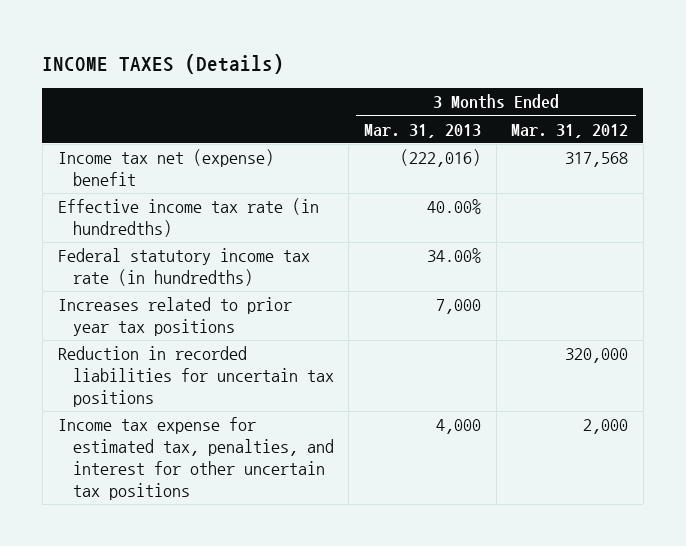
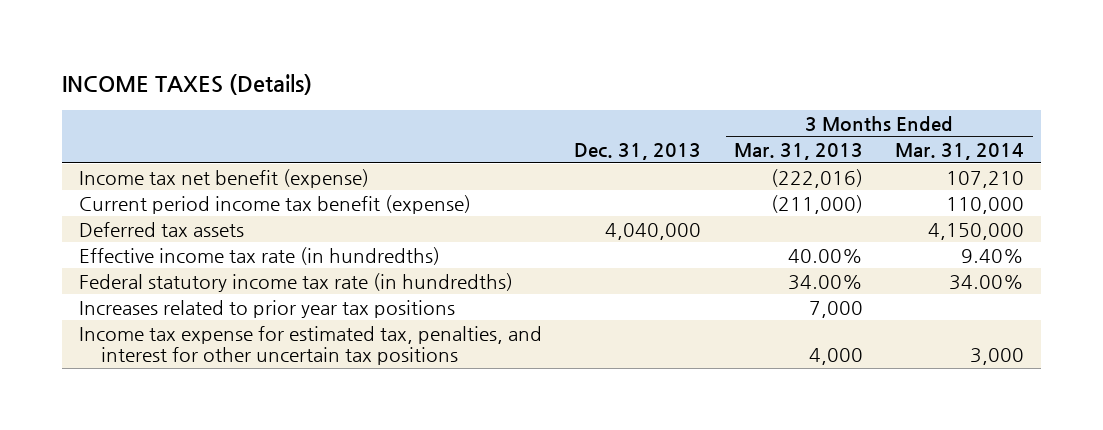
- | 3 Months Ended Mar. 31, 2013 | 3 Months Ended Mar. 31, 2012
+ | Dec. 31, 2013 | 3 Months Ended Mar. 31, 2013 | 3 Months Ended Mar. 31, 2014
- Income tax net (expense) benefit | (222,016) | 317,568
+ Income tax net benefit (expense) | | (222,016) | 107,210
+ Current period income tax benefit (expense) | | (211,000) | 110,000
+ Deferred tax assets | 4,040,000 | | 4,150,000
- Reduction in recorded liabilities for uncertain tax positions | | 320,000

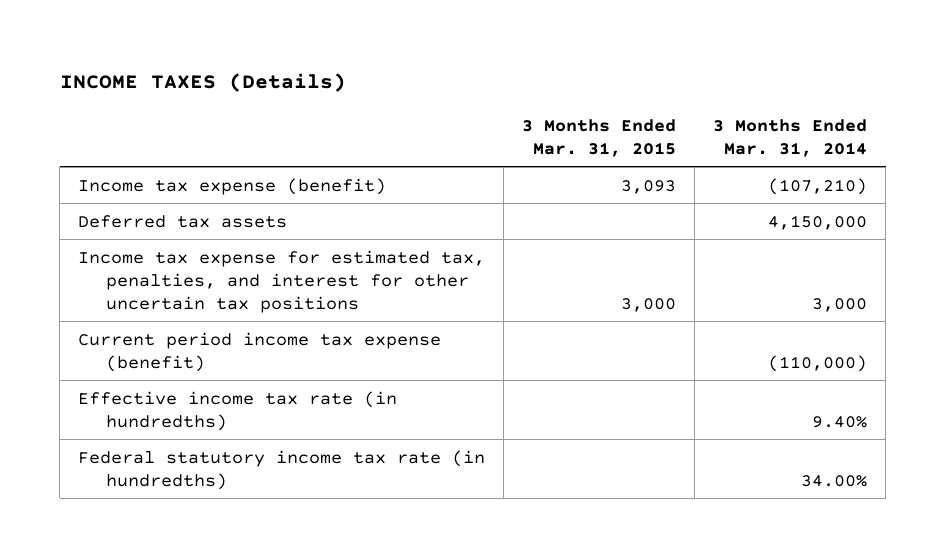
- | Dec. 31, 2013 | 3 Months Ended Mar. 31, 2013 | 3 Months Ended Mar. 31, 2014
+ | 3 Months Ended Mar. 31, 2015 | 3 Months Ended Mar. 31, 2014
- Income tax net benefit (expense) | | (222,016) | 107,210
- Current period income tax benefit (expense) | | (211,000) | 110,000
+ Income tax expense (benefit) | 3,093 | (107,210)
moved up: Income tax expense for estimated tax, penalties, and interest for other uncertain tax positions | 3,000 | 3,000
+ Current period income tax expense (benefit) | | (110,000)
- Increases related to prior year tax positions | | 7,000 |

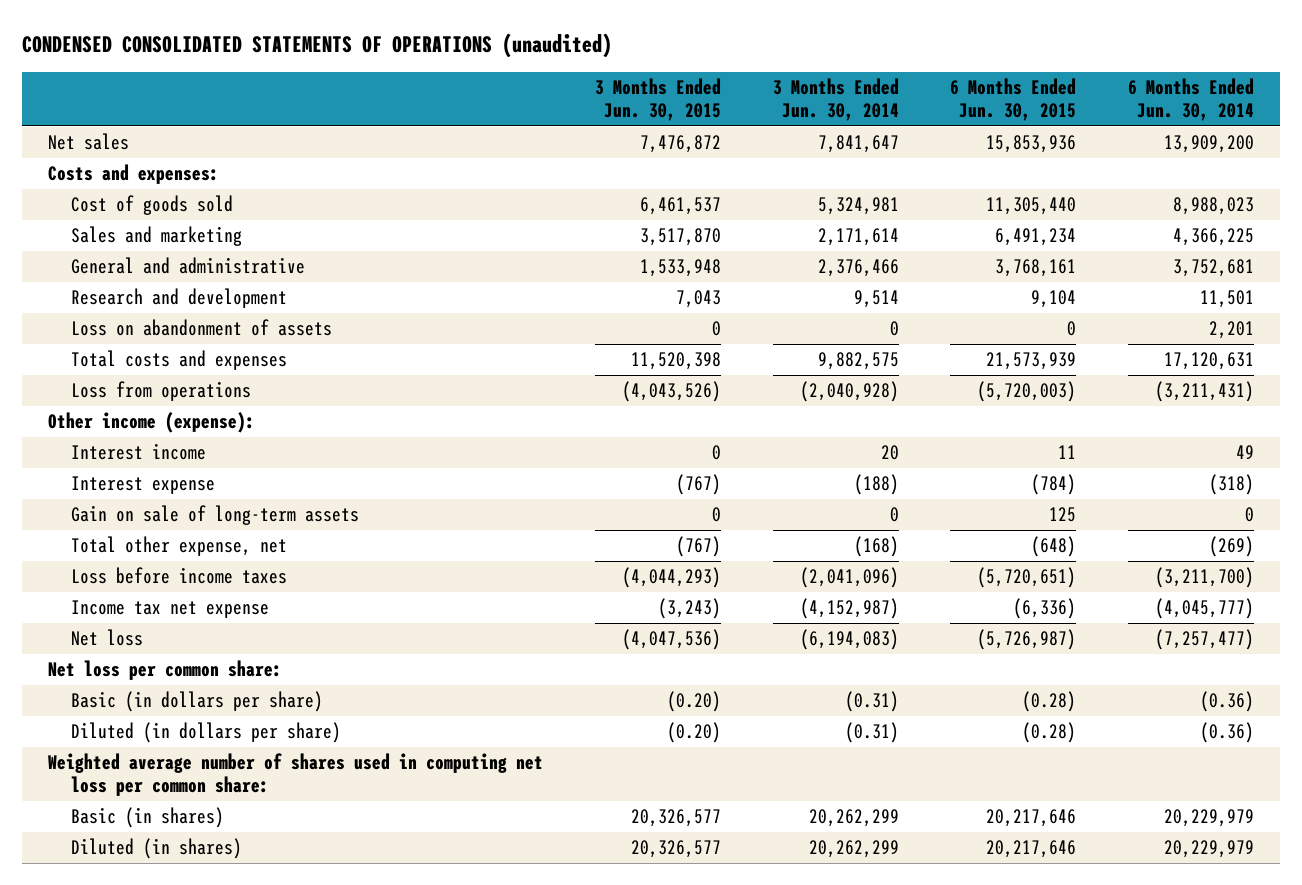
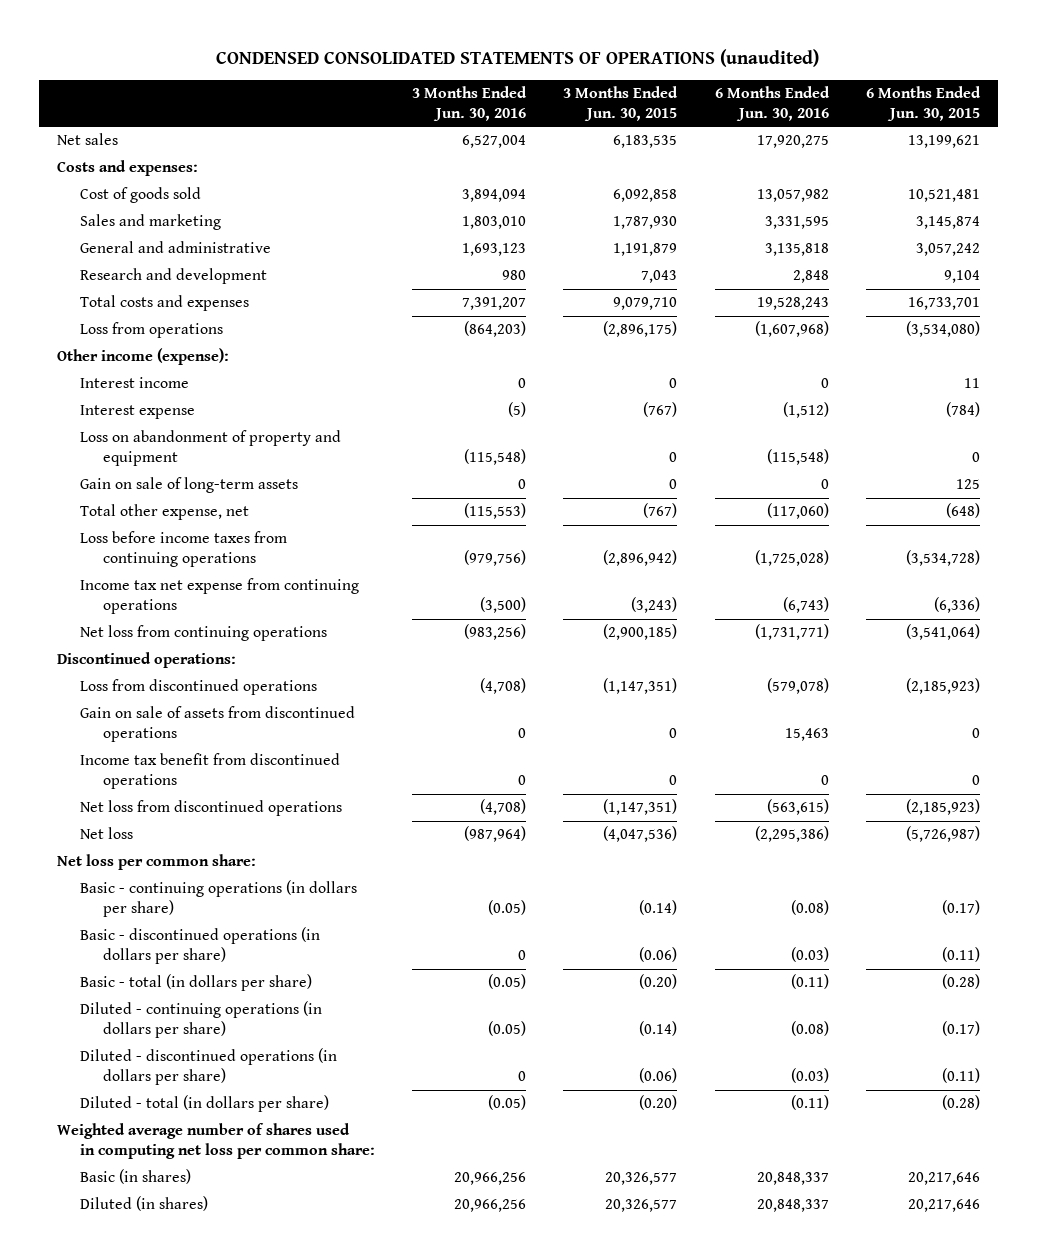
- | 3 Months Ended Jun. 30, 2015 | 3 Months Ended Jun. 30, 2014 | 6 Months Ended Jun. 30, 2015 | 6 Months Ended Jun. 30, 2014
+ | 3 Months Ended Jun. 30, 2016 | 3 Months Ended Jun. 30, 2015 | 6 Months Ended Jun. 30, 2016 | 6 Months Ended Jun. 30, 2015
- Net sales | 7,476,872 | 7,841,647 | 15,853,936 | 13,909,200
+ Net sales | 6,527,004 | 6,183,535 | 17,920,275 | 13,199,621
- Cost of goods sold | 6,461,537 | 5,324,981 | 11,305,440 | 8,988,023
- Sales and marketing | 3,517,870 | 2,171,614 | 6,491,234 | 4,366,225
- General and administrative | 1,533,948 | 2,376,466 | 3,768,161 | 3,752,681
+ Cost of goods sold | 3,894,094 | 6,092,858 | 13,057,982 | 10,521,481
+ Sales and marketing | 1,803,010 | 1,787,930 | 3,331,595 | 3,145,874
+ General and administrative | 1,693,123 | 1,191,879 | 3,135,818 | 3,057,242
- Loss on abandonment of assets | 0 | 0 | 0 | 2,201
- Total costs and expenses | 11,520,398 | 9,882,575 | 21,573,939 | 17,120,631
- Loss from operations | (4,043,526) | (2,040,928) | (5,720,003) | (3,211,431)
+ Total costs and expenses | 7,391,207 | 9,079,710 | 19,528,243 | 16,733,701
+ Loss from operations | (864,203) | (2,896,175) | (1,607,968) | (3,534,080)
+ Loss on abandonment of property and equipment | (115,548) | 0 | (115,548) | 0
- Loss before income taxes | (4,044,293) | (2,041,096) | (5,720,651) | (3,211,700)
- Income tax net expense | (3,243) | (4,152,987) | (6,336) | (4,045,777)
+ Loss before income taxes from continuing operations | (979,756) | (2,896,942) | (1,725,028) | (3,534,728)
+ Income tax net expense from continuing operations | (3,500) | (3,243) | (6,743) | (6,336)
+ Net loss from continuing operations | (983,256) | (2,900,185) | (1,731,771) | (3,541,064)
+ Discontinued operations:
+ Loss from discontinued operations | (4,708) | (1,147,351) | (579,078) | (2,185,923)
+ Gain on sale of assets from discontinued operations | 0 | 0 | 15,463 | 0
+ Income tax benefit from discontinued operations | 0 | 0 | 0 | 0
+ Net loss from discontinued operations | (4,708) | (1,147,351) | (563,615) | (2,185,923)
- Basic (in dollars per share) | (0.20) | (0.31) | (0.28) | (0.36)
- Diluted (in dollars per share) | (0.20) | (0.31) | (0.28) | (0.36)
+ Basic - continuing operations (in dollars per share) | (0.05) | (0.14) | (0.08) | (0.17)
+ Basic - discontinued operations (in dollars per share) | 0 | (0.06) | (0.03) | (0.11)
+ Basic - total (in dollars per share) | (0.05) | (0.20) | (0.11) | (0.28)
+ Diluted - continuing operations (in dollars per share) | (0.05) | (0.14) | (0.08) | (0.17)
+ Diluted - discontinued operations (in dollars per share) | 0 | (0.06) | (0.03) | (0.11)
+ Diluted - total (in dollars per share) | (0.05) | (0.20) | (0.11) | (0.28)

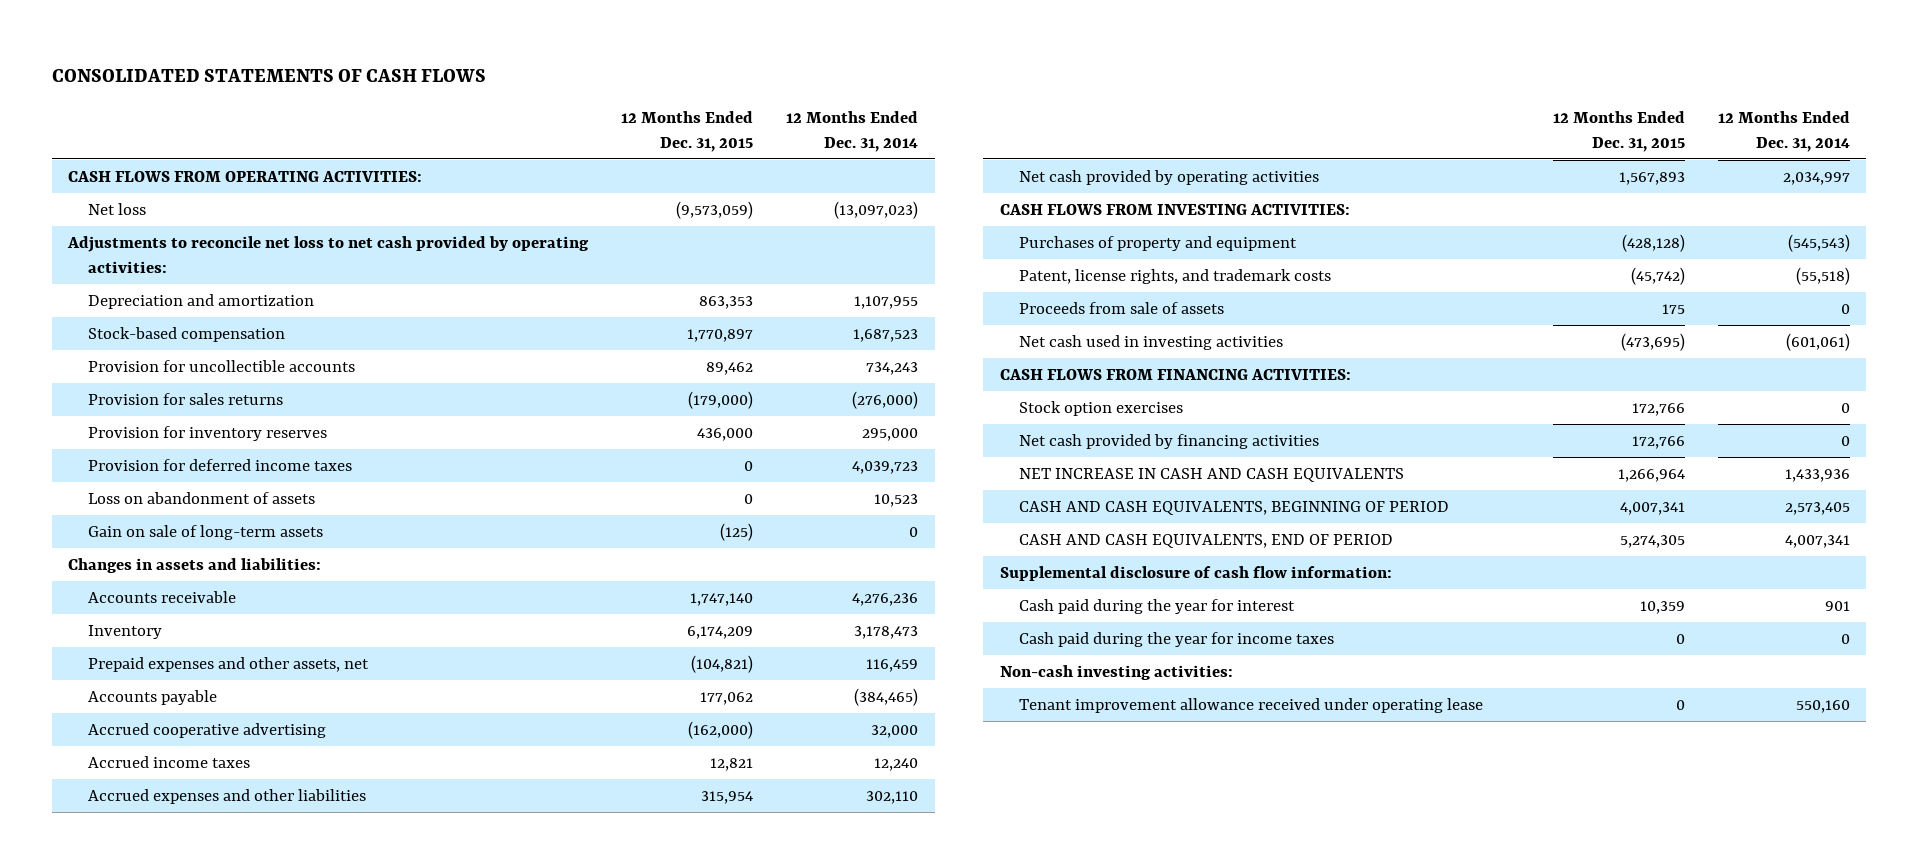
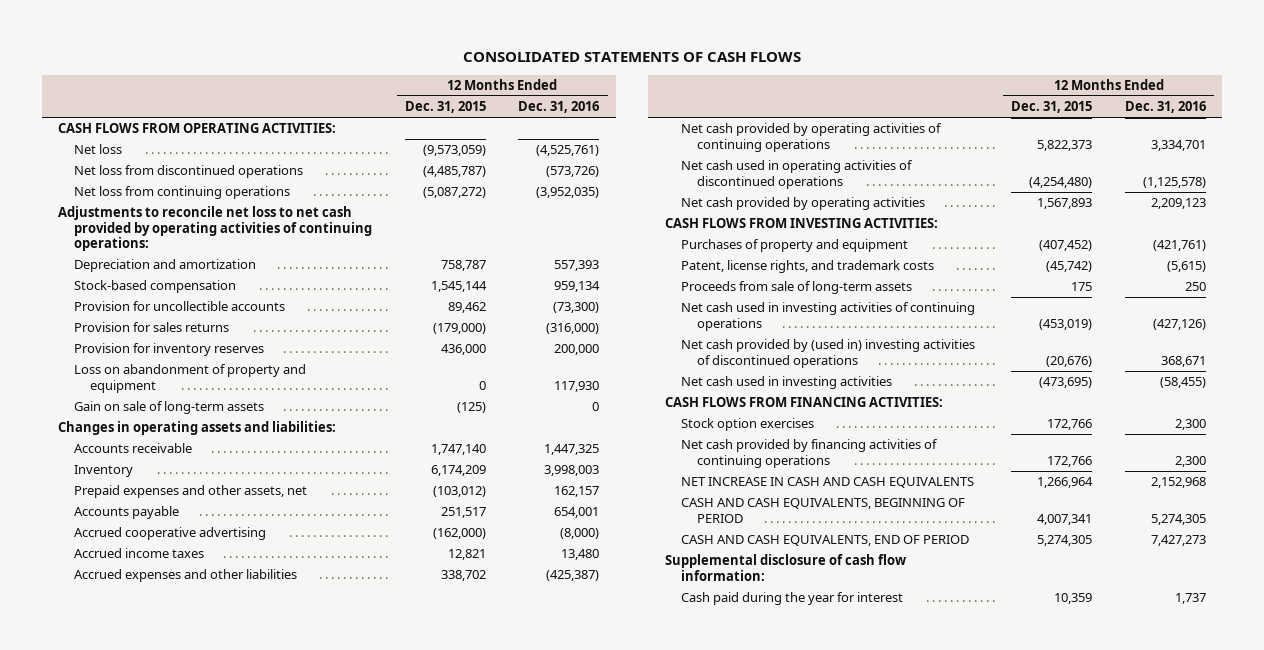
- | 12 Months Ended Dec. 31, 2015 | 12 Months Ended Dec. 31, 2014
+ | 12 Months Ended Dec. 31, 2015 | 12 Months Ended Dec. 31, 2016
- Adjustments to reconcile net loss to net cash provided by operating activities:
- Depreciation and amortization | 863,353 | 1,107,955
- Stock-based compensation | 1,770,897 | 1,687,523
+ Net loss from discontinued operations | (4,485,787) | (573,726)
+ Net loss from continuing operations | (5,087,272) | (3,952,035)
+ Adjustments to reconcile net loss to net cash provided by operating activities of continuing operations:
+ Depreciation and amortization | 758,787 | 557,393
+ Stock-based compensation | 1,545,144 | 959,134
- Provision for deferred income taxes | 0 | 4,039,723
- Loss on abandonment of assets | 0 | 10,523
+ Loss on abandonment of property and equipment | 0 | 117,930
- Changes in assets and liabilities:
+ Changes in operating assets and liabilities:
- Prepaid expenses and other assets, net | (104,821) | 116,459
- Accounts payable | 177,062 | (384,465)
+ Prepaid expenses and other assets, net | (103,012) | 162,157
+ Accounts payable | 251,517 | 654,001
- Accrued expenses and other liabilities | 315,954 | 302,110
+ Accrued expenses and other liabilities | 338,702 | (425,387)
+ Net cash provided by operating activities of continuing operations | 5,822,373 | 3,334,701
+ Net cash used in operating activities of discontinued operations | (4,254,480) | (1,125,578)
- Purchases of property and equipment | (428,128) | (545,543)
+ Purchases of property and equipment | (407,452) | (421,761)
- Proceeds from sale of assets | 175 | 0
+ Proceeds from sale of long-term assets | 175 | 250
+ Net cash used in investing activities of continuing operations | (453,019) | (427,126)
+ Net cash provided by (used in) investing activities of discontinued operations | (20,676) | 368,671
- Net cash provided by financing activities | 172,766 | 0
+ Net cash provided by financing activities of continuing operations | 172,766 | 2,300
- Cash paid during the year for income taxes | 0 | 0
- Non-cash investing activities:
- Tenant improvement allowance received under operating lease | 0 | 550,160

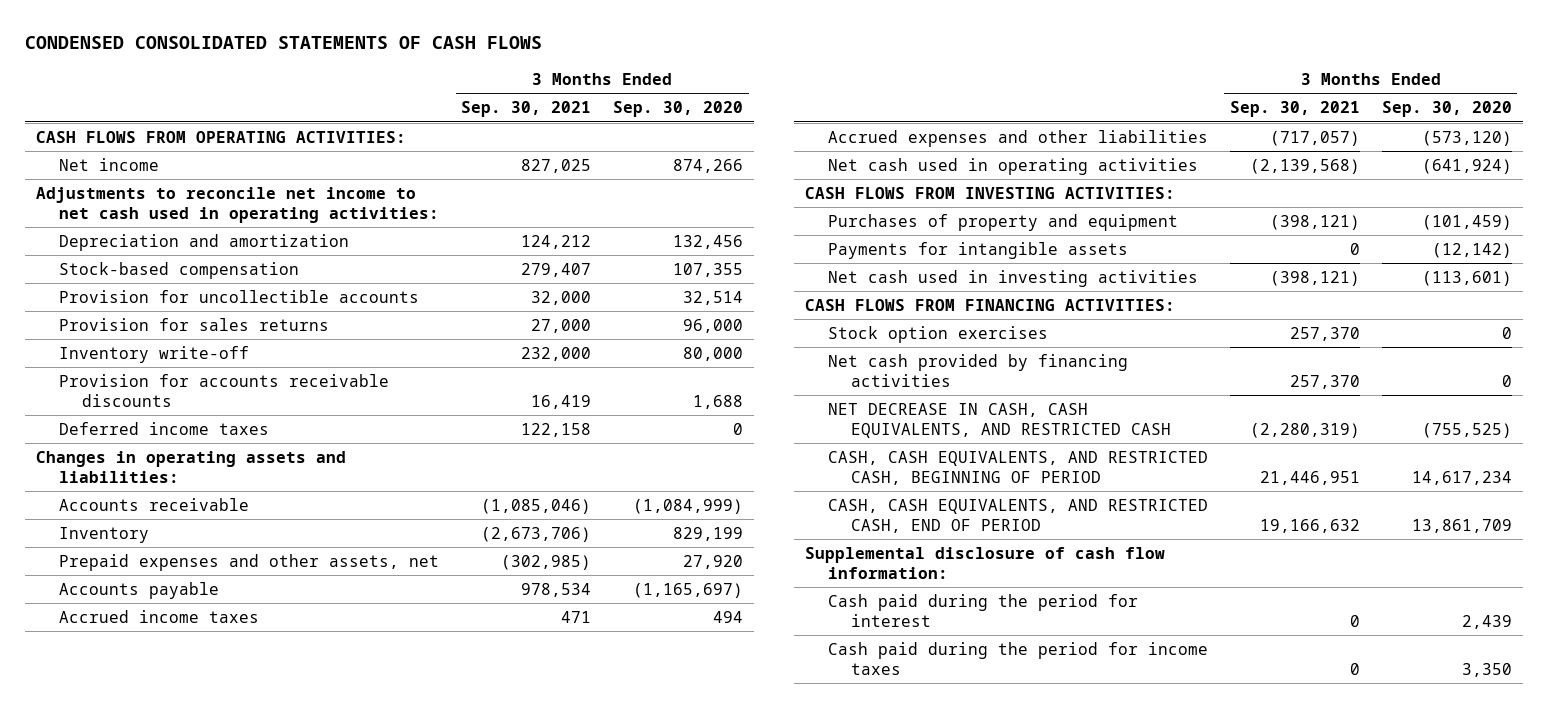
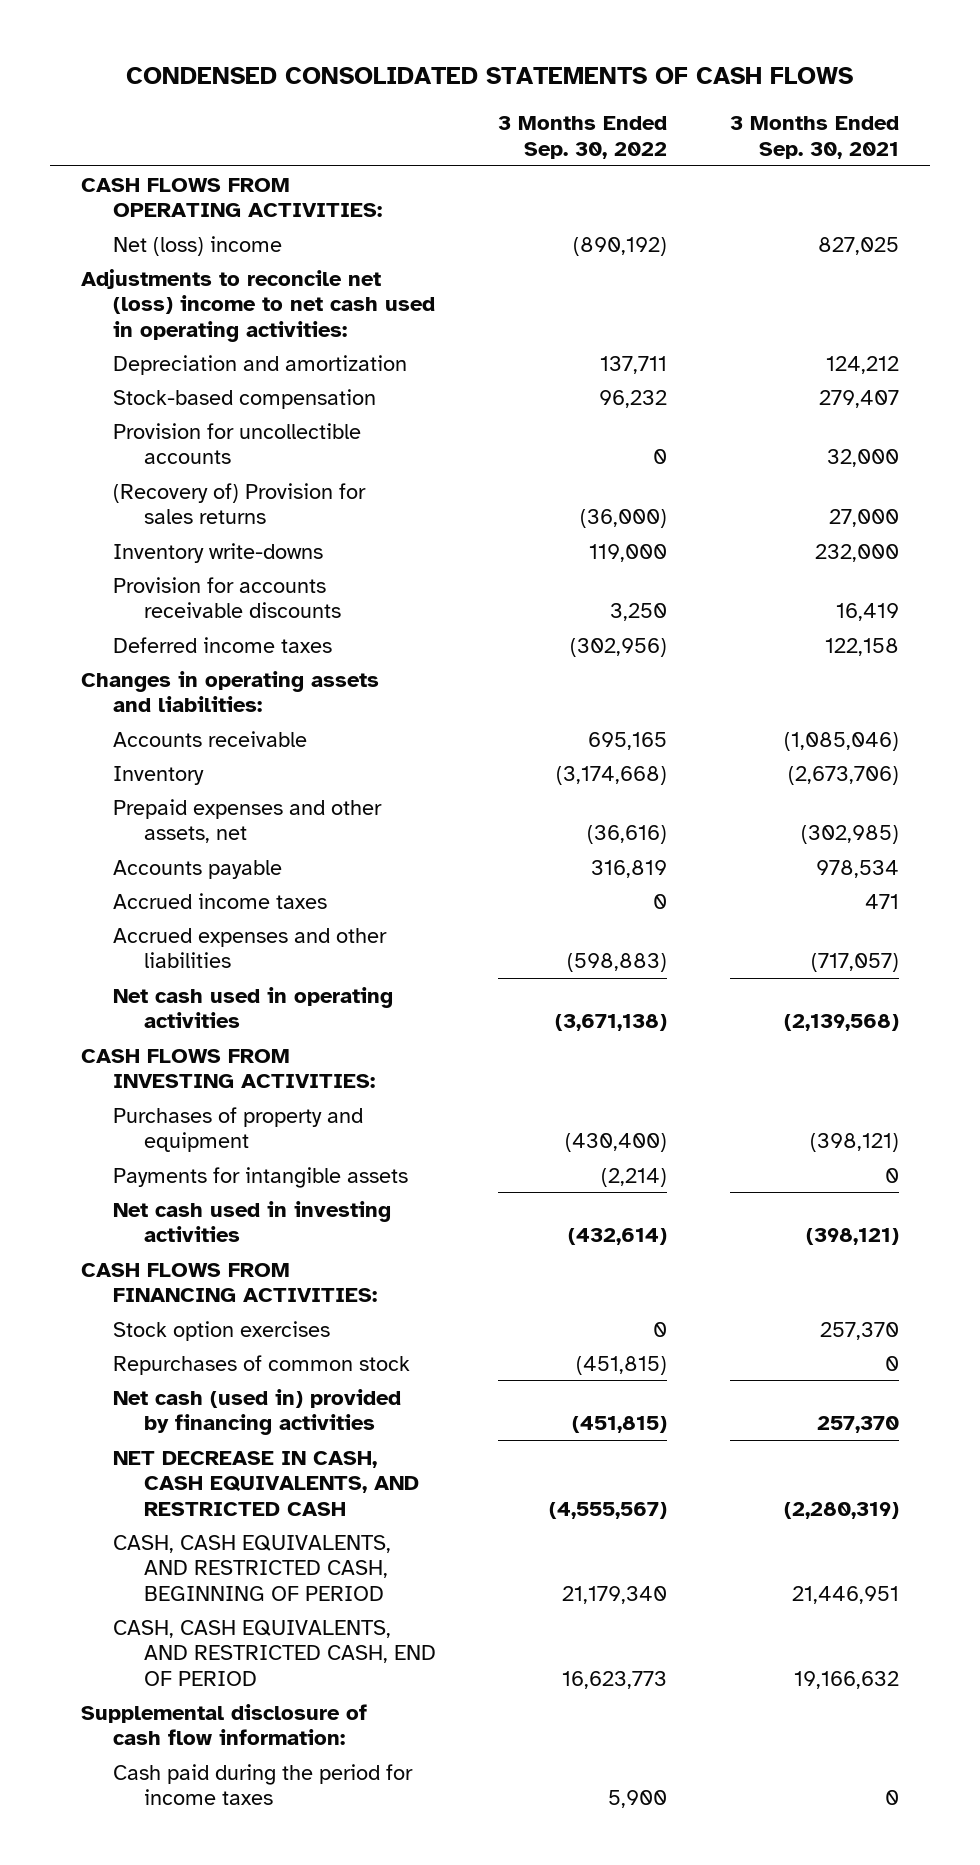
- | 3 Months Ended Sep. 30, 2021 | 3 Months Ended Sep. 30, 2020
+ | 3 Months Ended Sep. 30, 2022 | 3 Months Ended Sep. 30, 2021
- Net income | 827,025 | 874,266
- Adjustments to reconcile net income to net cash used in operating activities:
+ Net (loss) income | (890,192) | 827,025
+ Adjustments to reconcile net (loss) income to net cash used in operating activities:
- Provision for sales returns | 27,000 | 96,000
- Inventory write-off | 232,000 | 80,000
+ (Recovery of) Provision for sales returns | (36,000) | 27,000
+ Inventory write-downs | 119,000 | 232,000
- Net cash provided by financing activities | 257,370 | 0
+ Repurchases of common stock | (451,815) | 0
+ Net cash (used in) provided by financing activities | (451,815) | 257,370
- Cash paid during the period for interest | 0 | 2,439

